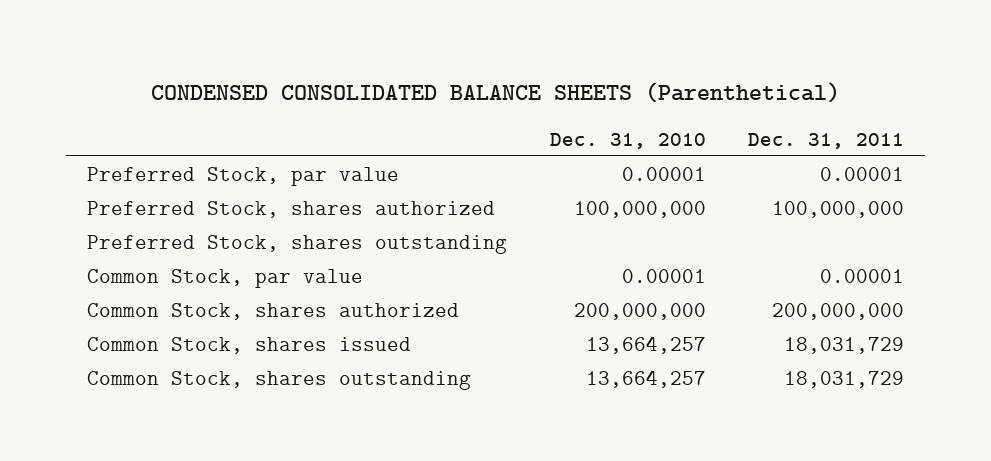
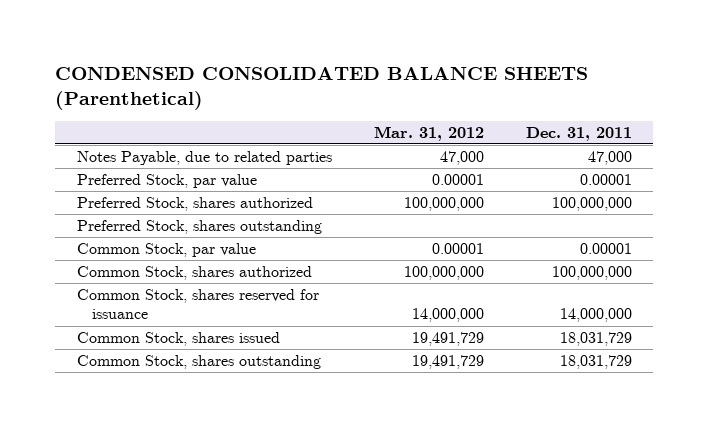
- | Dec. 31, 2010 | Dec. 31, 2011
+ | Mar. 31, 2012 | Dec. 31, 2011
+ Notes Payable, due to related parties | 47,000 | 47,000
- Common Stock, shares authorized | 200,000,000 | 200,000,000
+ Common Stock, shares authorized | 100,000,000 | 100,000,000
+ Common Stock, shares reserved for issuance | 14,000,000 | 14,000,000

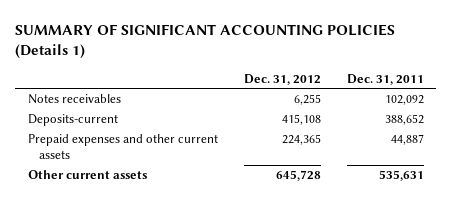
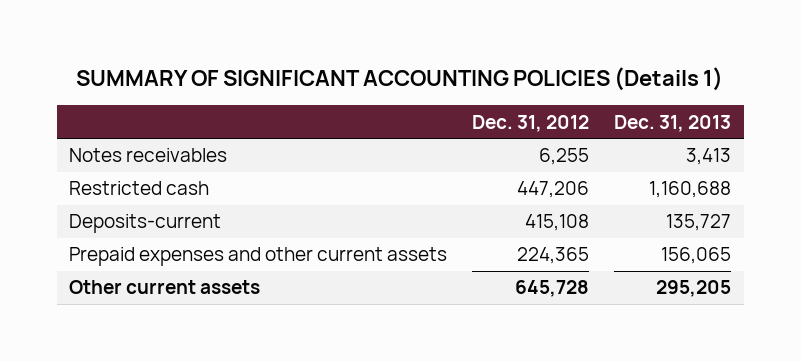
- | Dec. 31, 2012 | Dec. 31, 2011
+ | Dec. 31, 2012 | Dec. 31, 2013
+ Restricted cash | 447,206 | 1,160,688

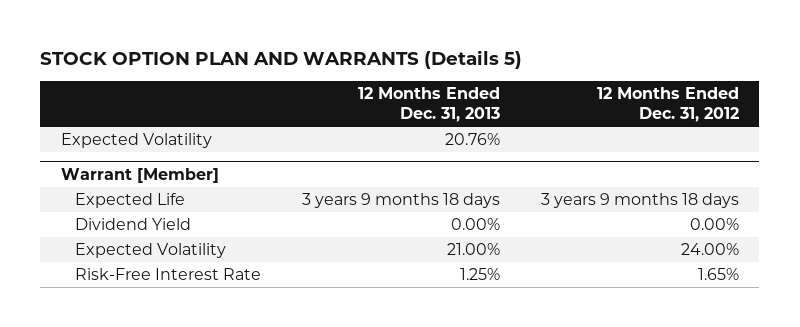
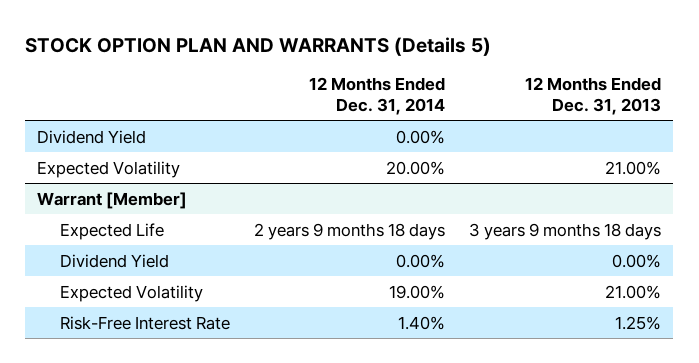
- | 12 Months Ended Dec. 31, 2013 | 12 Months Ended Dec. 31, 2012
+ | 12 Months Ended Dec. 31, 2014 | 12 Months Ended Dec. 31, 2013
- Expected Volatility | 20.76% |
+ Dividend Yield | 0.00% |
+ Expected Volatility | 20.00% | 21.00%

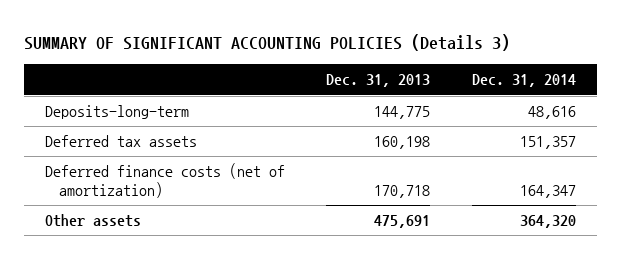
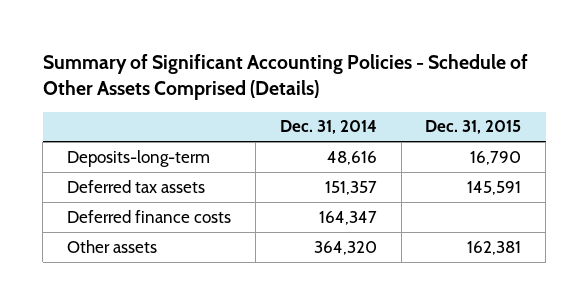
- SUMMARY OF SIGNIFICANT ACCOUNTING POLICIES (Details 3)
+ Summary of Significant Accounting Policies - Schedule of Other Assets Comprised (Details)
- | Dec. 31, 2013 | Dec. 31, 2014
+ | Dec. 31, 2014 | Dec. 31, 2015
- Deferred finance costs (net of amortization) | 170,718 | 164,347
+ Deferred finance costs | 164,347 |

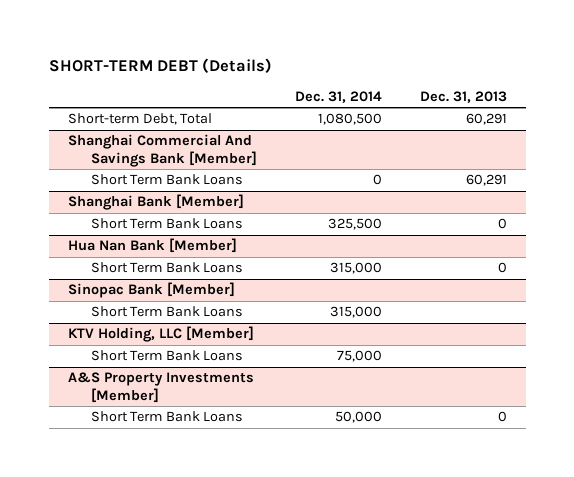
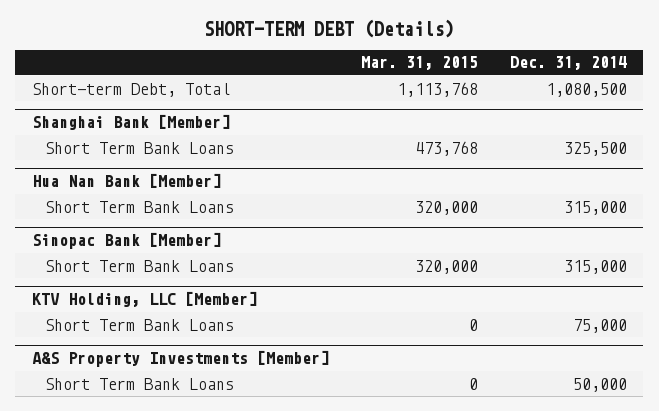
- | Dec. 31, 2014 | Dec. 31, 2013
+ | Mar. 31, 2015 | Dec. 31, 2014
- Shanghai Commercial And Savings Bank [Member]
- Short Term Bank Loans | 0 | 60,291

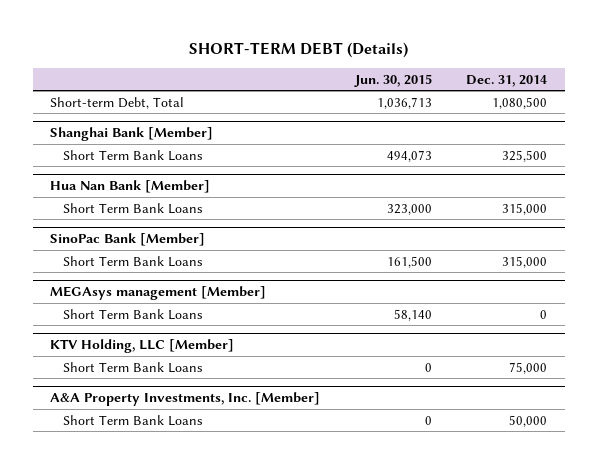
- | Mar. 31, 2015 | Dec. 31, 2014
+ | Jun. 30, 2015 | Dec. 31, 2014
- Sinopac Bank [Member]
+ SinoPac Bank [Member]
+ MEGAsys management [Member]
+ Short Term Bank Loans | 58,140 | 0
- A&S Property Investments [Member]
+ A&A Property Investments, Inc. [Member]

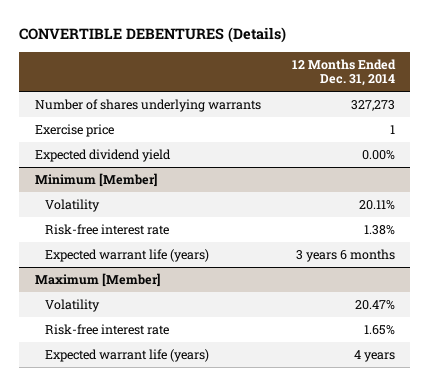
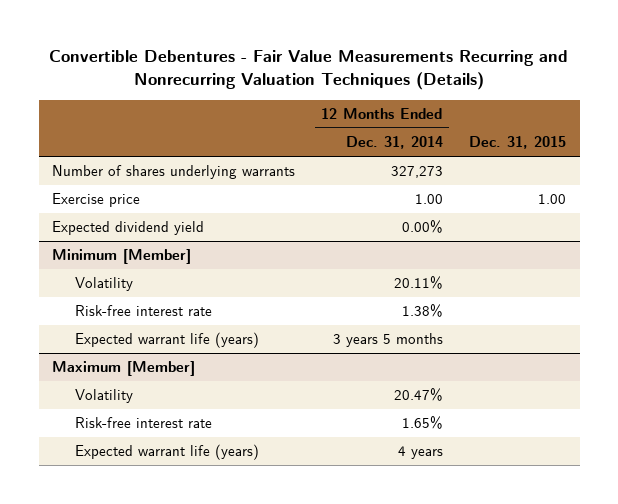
- CONVERTIBLE DEBENTURES (Details)
+ Convertible Debentures - Fair Value Measurements Recurring and Nonrecurring Valuation Techniques (Details)
- | 12 Months Ended Dec. 31, 2014
+ | 12 Months Ended Dec. 31, 2014 | Dec. 31, 2015
- Exercise price | 1
+ Exercise price | 1.00 | 1.00
@ Minimum [Member]
- Expected warrant life (years) | 3 years 6 months
+ Expected warrant life (years) | 3 years 5 months |

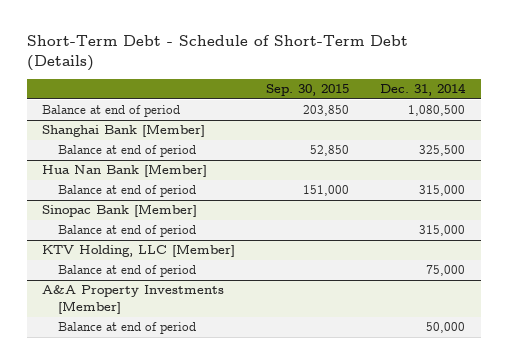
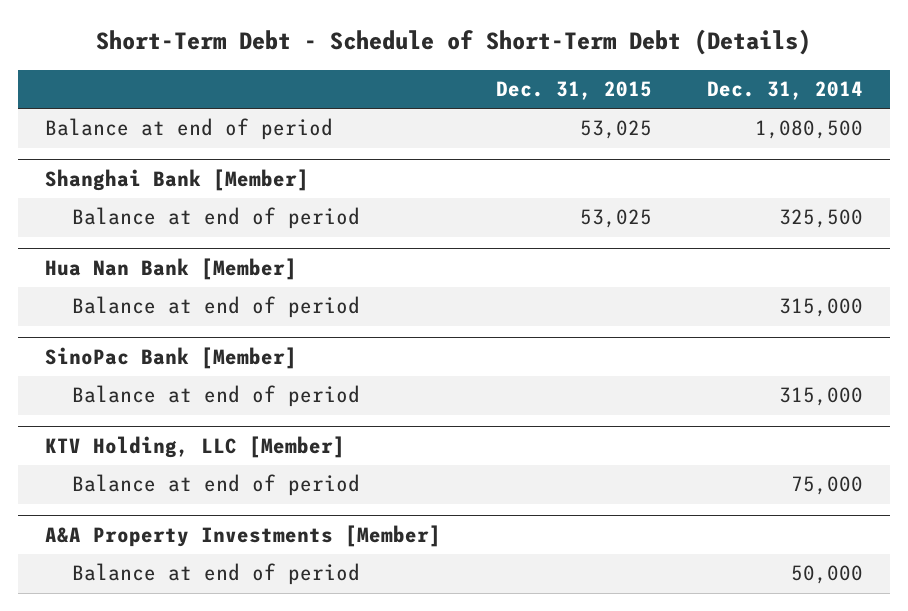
- | Sep. 30, 2015 | Dec. 31, 2014
+ | Dec. 31, 2015 | Dec. 31, 2014
- Sinopac Bank [Member]
+ SinoPac Bank [Member]

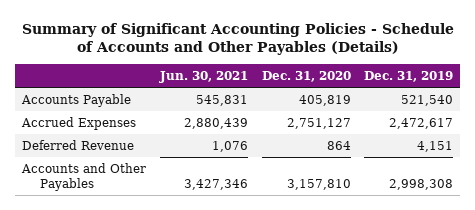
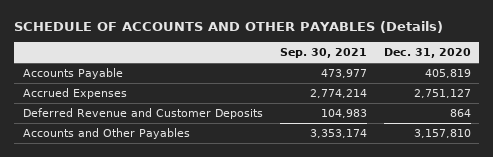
- Summary of Significant Accounting Policies - Schedule of Accounts and Other Payables (Details)
+ SCHEDULE OF ACCOUNTS AND OTHER PAYABLES (Details)
- | Jun. 30, 2021 | Dec. 31, 2020 | Dec. 31, 2019
+ | Sep. 30, 2021 | Dec. 31, 2020
- Deferred Revenue | 1,076 | 864 | 4,151
+ Deferred Revenue and Customer Deposits | 104,983 | 864

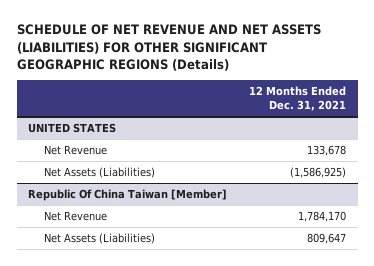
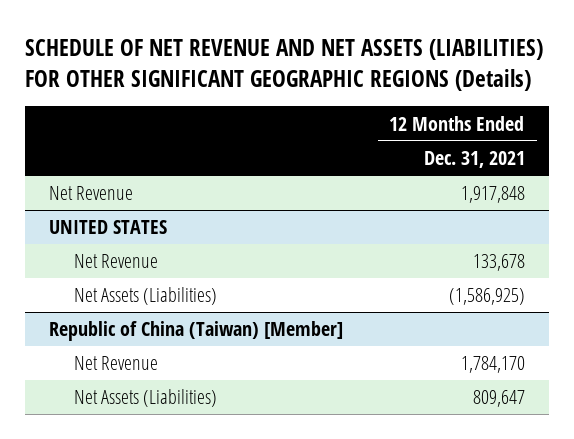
+ Net Revenue | 1,917,848
- Republic Of China Taiwan [Member]
+ Republic of China (Taiwan) [Member]

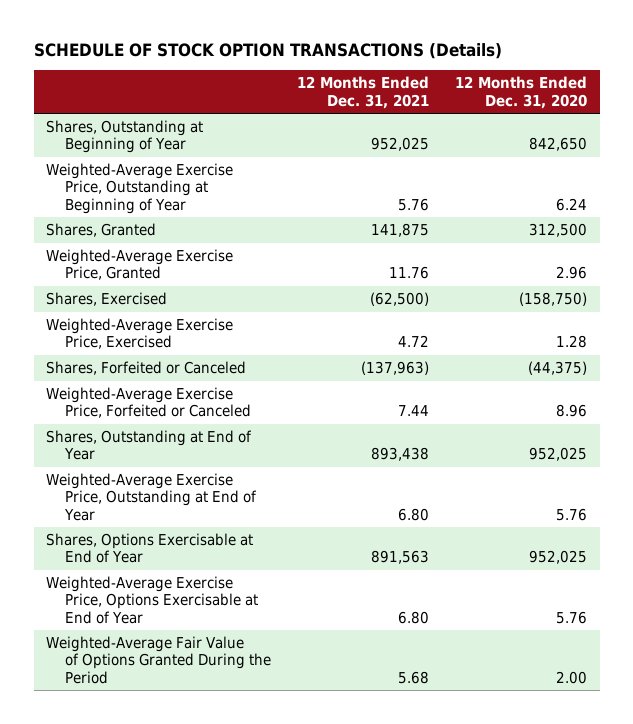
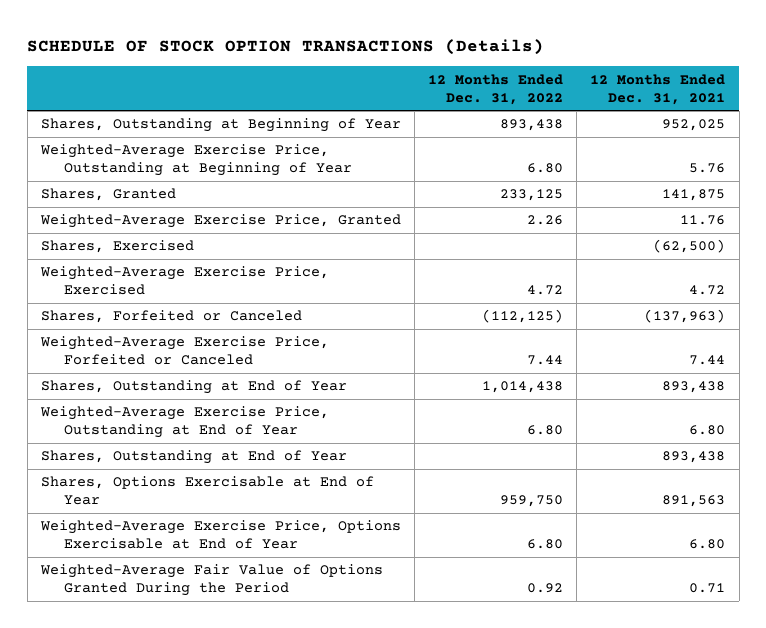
- | 12 Months Ended Dec. 31, 2021 | 12 Months Ended Dec. 31, 2020
+ | 12 Months Ended Dec. 31, 2022 | 12 Months Ended Dec. 31, 2021
+ Shares, Outstanding at End of Year | | 893,438
- Weighted-Average Fair Value of Options Granted During the Period | 5.68 | 2.00
+ Weighted-Average Fair Value of Options Granted During the Period | 0.92 | 0.71

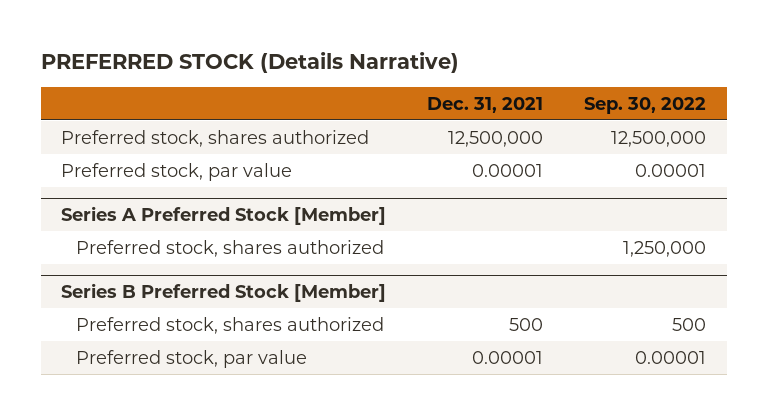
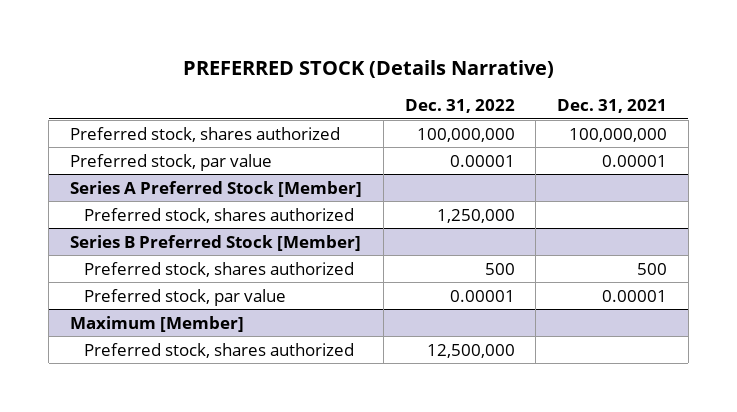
- | Dec. 31, 2021 | Sep. 30, 2022
+ | Dec. 31, 2022 | Dec. 31, 2021
- Preferred stock, shares authorized | 12,500,000 | 12,500,000
+ Preferred stock, shares authorized | 100,000,000 | 100,000,000
+ Maximum [Member]
+ Preferred stock, shares authorized | 12,500,000 |

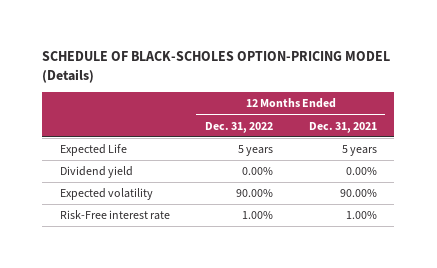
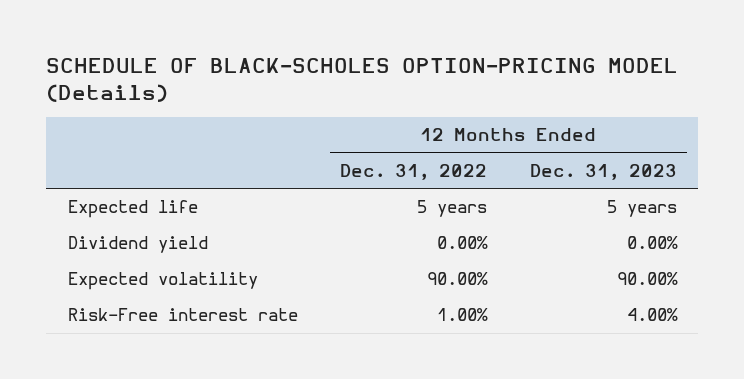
- | 12 Months Ended Dec. 31, 2022 | 12 Months Ended Dec. 31, 2021
+ | 12 Months Ended Dec. 31, 2022 | 12 Months Ended Dec. 31, 2023
- Expected Life | 5 years | 5 years
+ Expected life | 5 years | 5 years

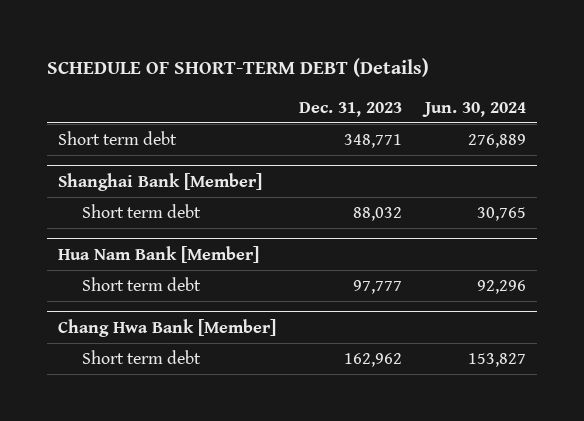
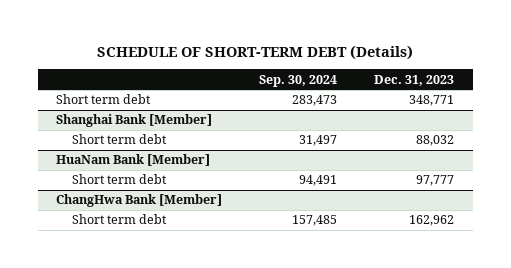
- | Dec. 31, 2023 | Jun. 30, 2024
+ | Sep. 30, 2024 | Dec. 31, 2023
- Hua Nam Bank [Member]
+ HuaNam Bank [Member]
- Chang Hwa Bank [Member]
+ ChangHwa Bank [Member]

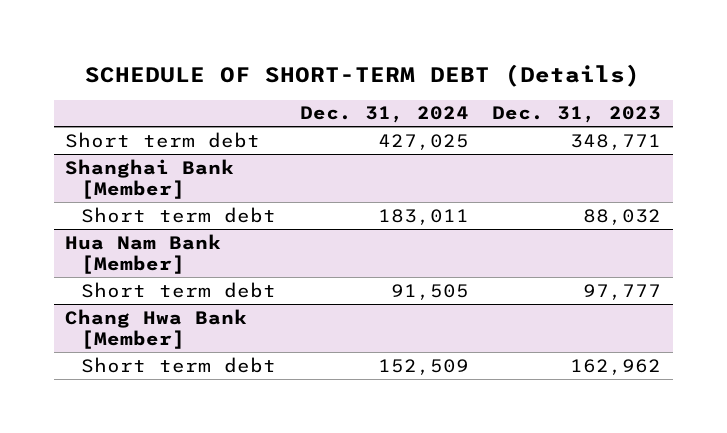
- | Sep. 30, 2024 | Dec. 31, 2023
+ | Dec. 31, 2024 | Dec. 31, 2023
- HuaNam Bank [Member]
+ Hua Nam Bank [Member]
- ChangHwa Bank [Member]
+ Chang Hwa Bank [Member]

